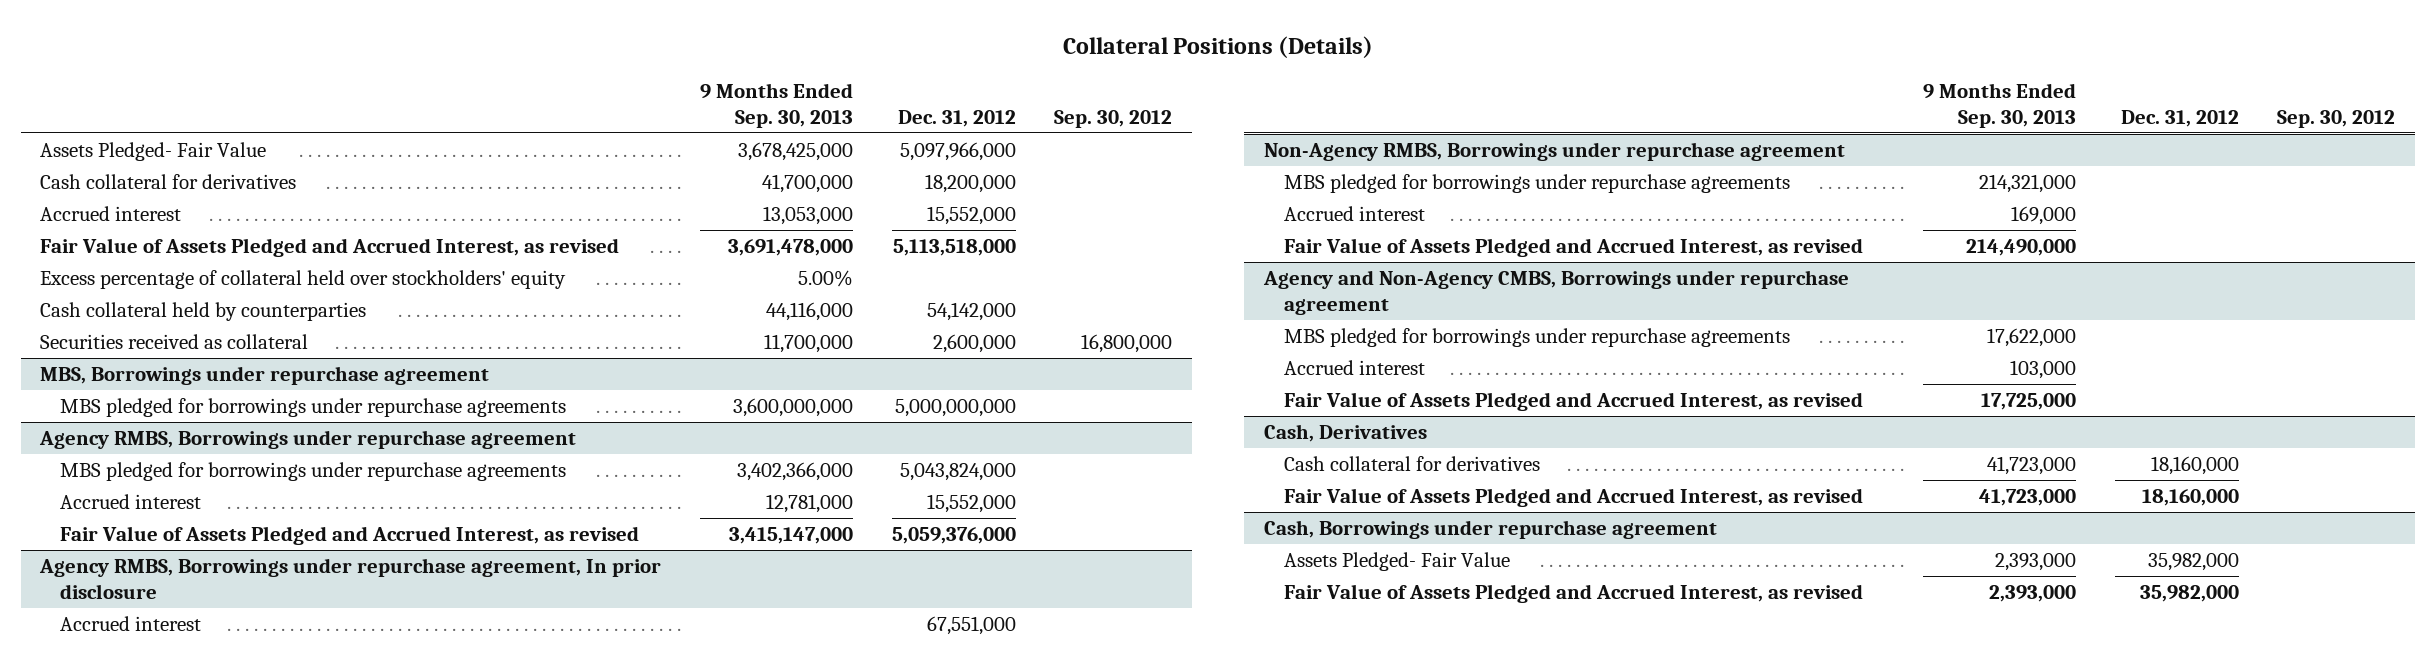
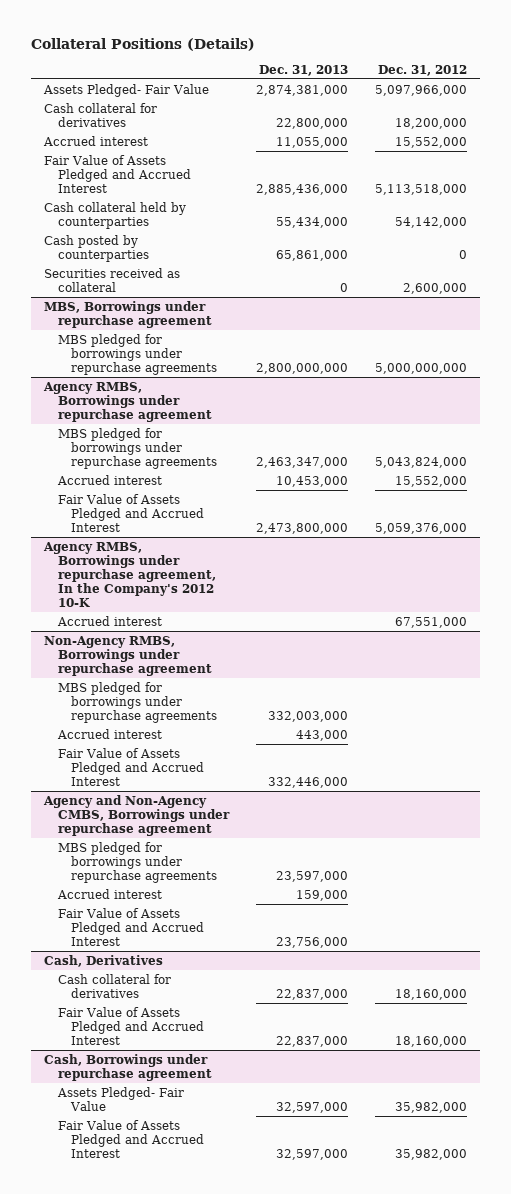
- | 9 Months Ended Sep. 30, 2013 | Dec. 31, 2012 | Sep. 30, 2012
+ | Dec. 31, 2013 | Dec. 31, 2012
- Fair Value of Assets Pledged and Accrued Interest, as revised | 3,691,478,000 | 5,113,518,000 |
- Excess percentage of collateral held over stockholders' equity | 5.00% | |
+ Fair Value of Assets Pledged and Accrued Interest | 2,885,436,000 | 5,113,518,000
+ Cash posted by counterparties | 65,861,000 | 0
@ Agency RMBS, Borrowings under repurchase agreement
- Fair Value of Assets Pledged and Accrued Interest, as revised | 3,415,147,000 | 5,059,376,000 |
- Agency RMBS, Borrowings under repurchase agreement, In prior disclosure
@ Agency RMBS, Borrowings under repurchase agreement
+ Fair Value of Assets Pledged and Accrued Interest | 2,473,800,000 | 5,059,376,000
+ Agency RMBS, Borrowings under repurchase agreement, In the Company's 2012 10-K
@ Non-Agency RMBS, Borrowings under repurchase agreement
- Fair Value of Assets Pledged and Accrued Interest, as revised | 214,490,000 | |
+ Fair Value of Assets Pledged and Accrued Interest | 332,446,000 |
@ Agency and Non-Agency CMBS, Borrowings under repurchase agreement
- Fair Value of Assets Pledged and Accrued Interest, as revised | 17,725,000 | |
+ Fair Value of Assets Pledged and Accrued Interest | 23,756,000 |
@ Cash, Derivatives
- Fair Value of Assets Pledged and Accrued Interest, as revised | 41,723,000 | 18,160,000 |
+ Fair Value of Assets Pledged and Accrued Interest | 22,837,000 | 18,160,000
@ Cash, Borrowings under repurchase agreement
- Fair Value of Assets Pledged and Accrued Interest, as revised | 2,393,000 | 35,982,000 |
+ Fair Value of Assets Pledged and Accrued Interest | 32,597,000 | 35,982,000

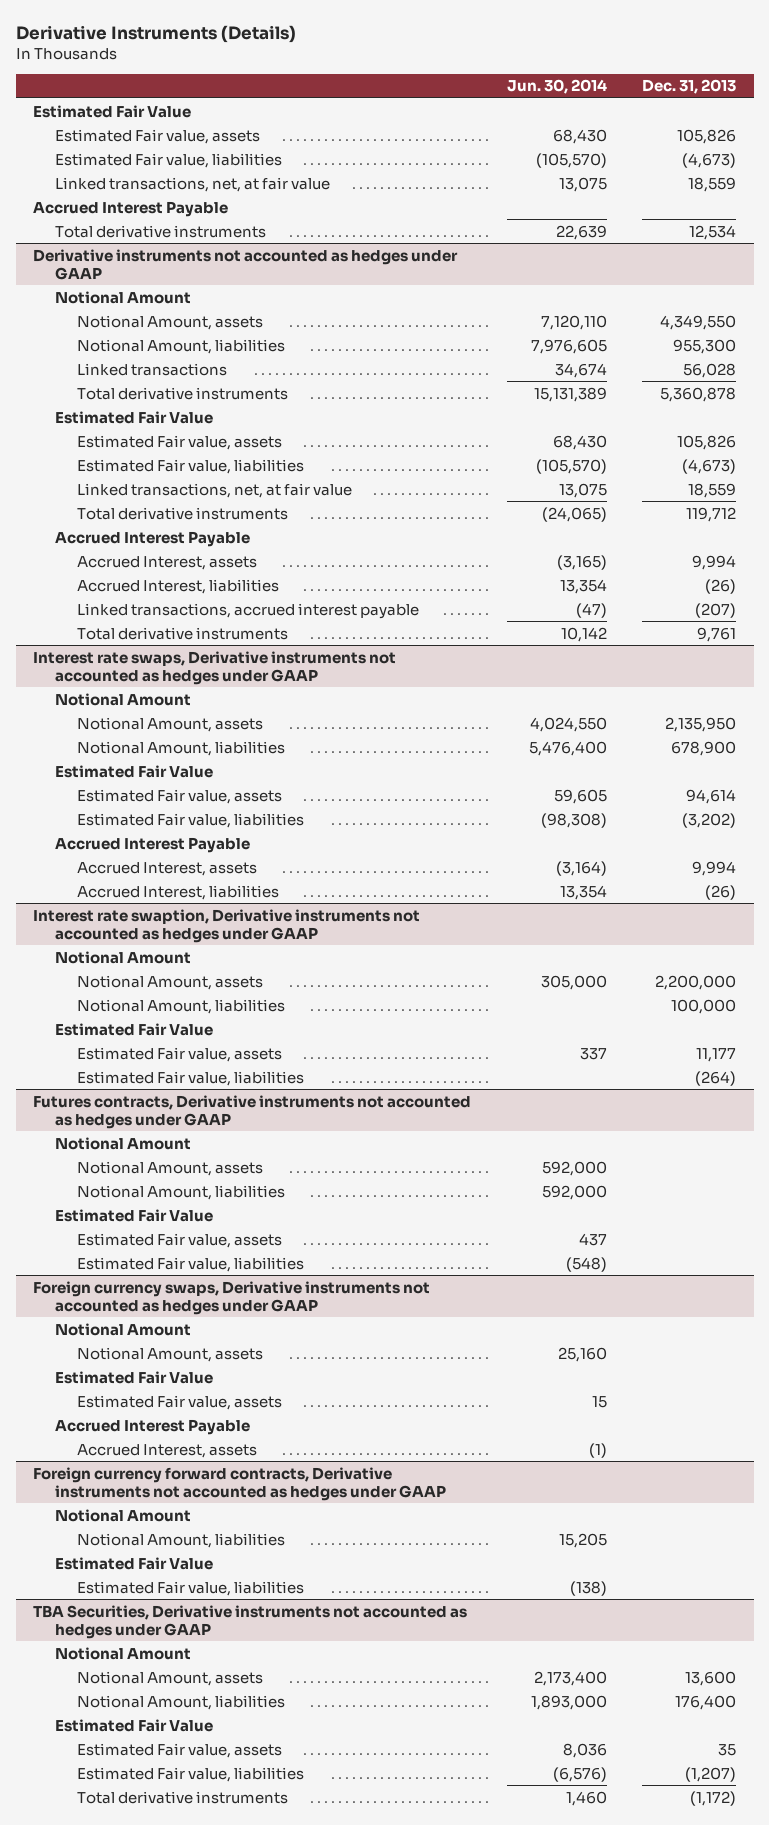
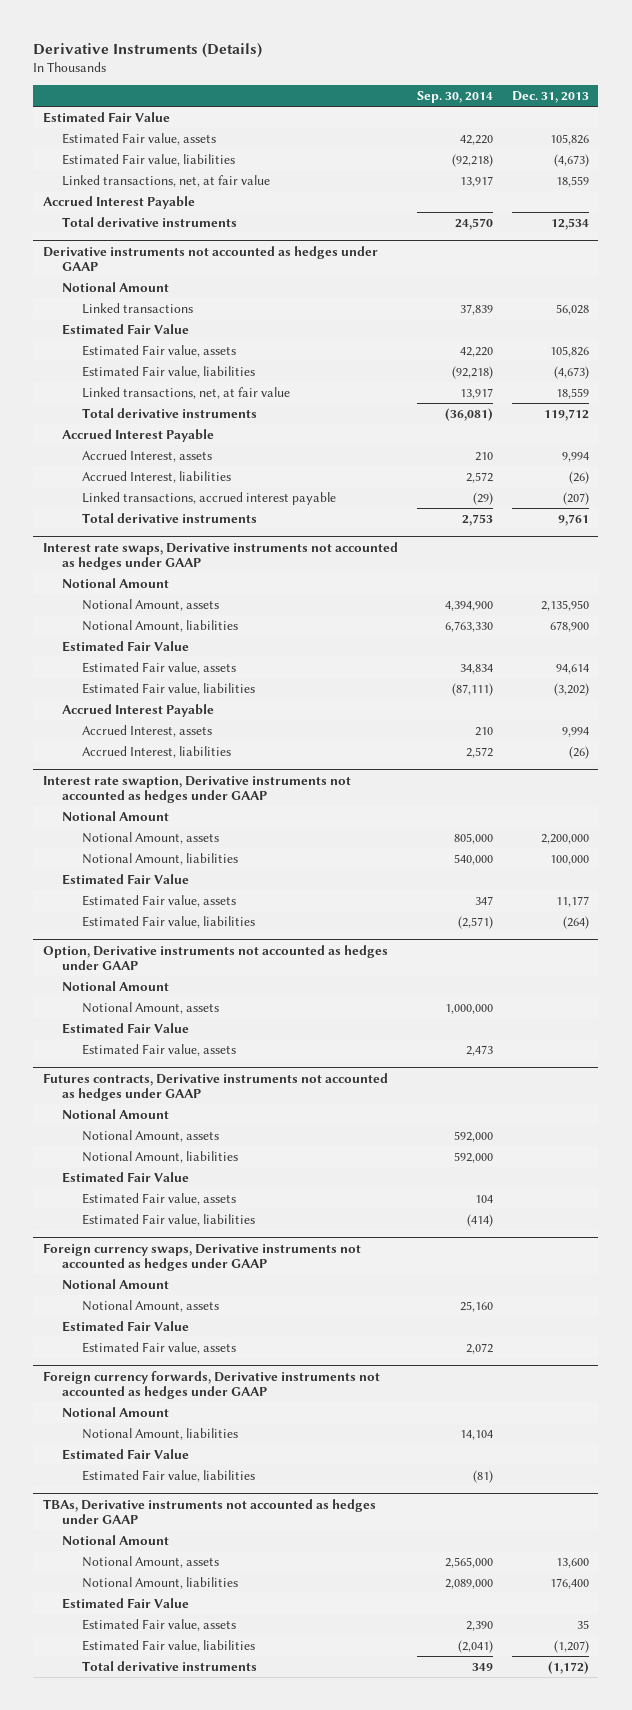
- | Jun. 30, 2014 | Dec. 31, 2013
+ | Sep. 30, 2014 | Dec. 31, 2013
@ Derivative instruments not accounted as hedges under GAAP
- Notional Amount, assets | 7,120,110 | 4,349,550
- Notional Amount, liabilities | 7,976,605 | 955,300
- Total derivative instruments | 15,131,389 | 5,360,878
+ Option, Derivative instruments not accounted as hedges under GAAP
+ Notional Amount
+ Notional Amount, assets | 1,000,000 |
+ Estimated Fair Value
+ Estimated Fair value, assets | 2,473 |
@ Foreign currency swaps, Derivative instruments not accounted as hedges under GAAP
- Accrued Interest Payable
- Accrued Interest, assets | (1) |
- Foreign currency forward contracts, Derivative instruments not accounted as hedges under GAAP
+ Foreign currency forwards, Derivative instruments not accounted as hedges under GAAP
- TBA Securities, Derivative instruments not accounted as hedges under GAAP
+ TBAs, Derivative instruments not accounted as hedges under GAAP

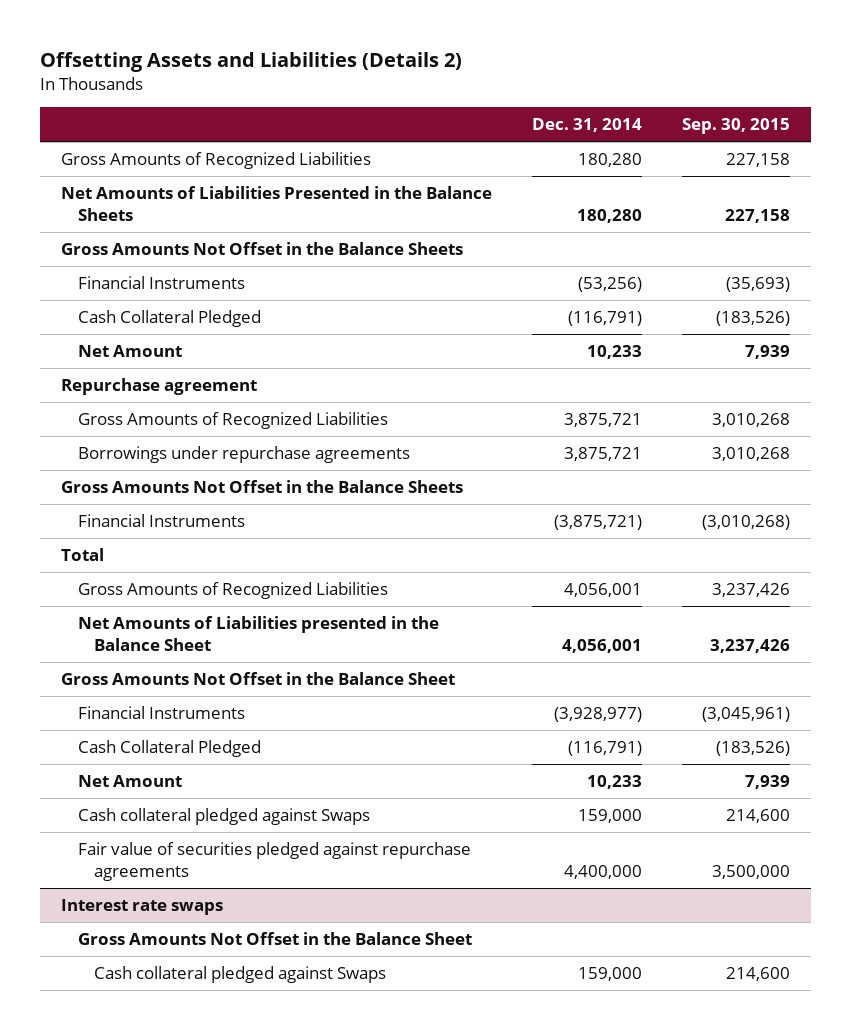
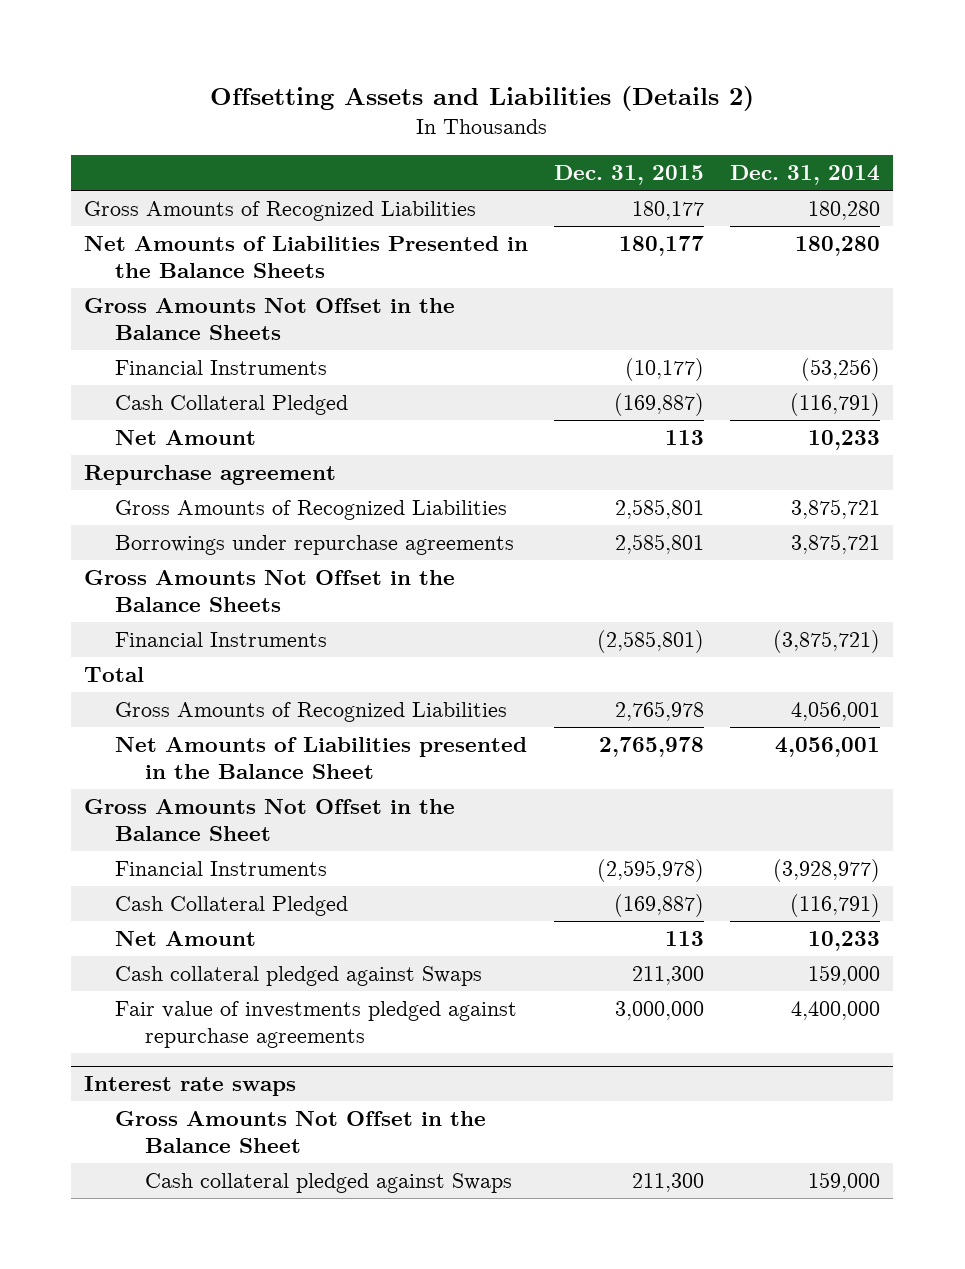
- | Dec. 31, 2014 | Sep. 30, 2015
+ | Dec. 31, 2015 | Dec. 31, 2014
- Fair value of securities pledged against repurchase agreements | 4,400,000 | 3,500,000
+ Fair value of investments pledged against repurchase agreements | 3,000,000 | 4,400,000

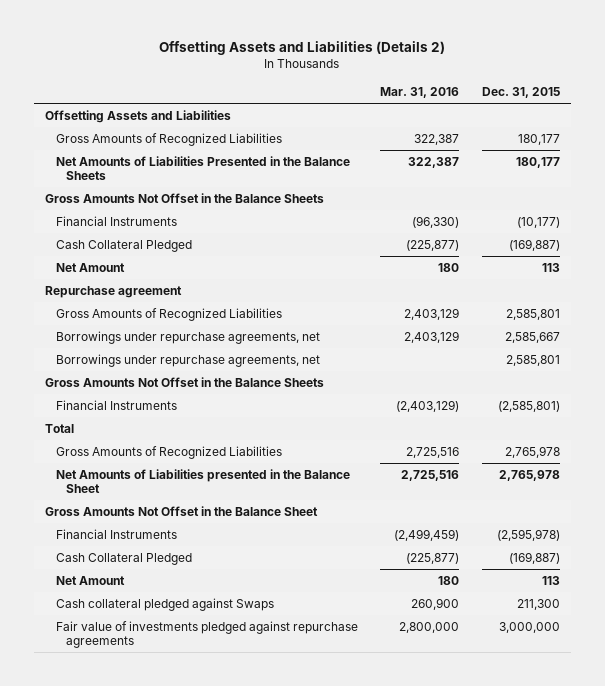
- | Dec. 31, 2015 | Dec. 31, 2014
+ | Mar. 31, 2016 | Dec. 31, 2015
+ Offsetting Assets and Liabilities
- Borrowings under repurchase agreements | 2,585,801 | 3,875,721
+ Borrowings under repurchase agreements, net | 2,403,129 | 2,585,667
+ Borrowings under repurchase agreements, net | | 2,585,801
- Interest rate swaps
- Gross Amounts Not Offset in the Balance Sheet
- Cash collateral pledged against Swaps | 211,300 | 159,000

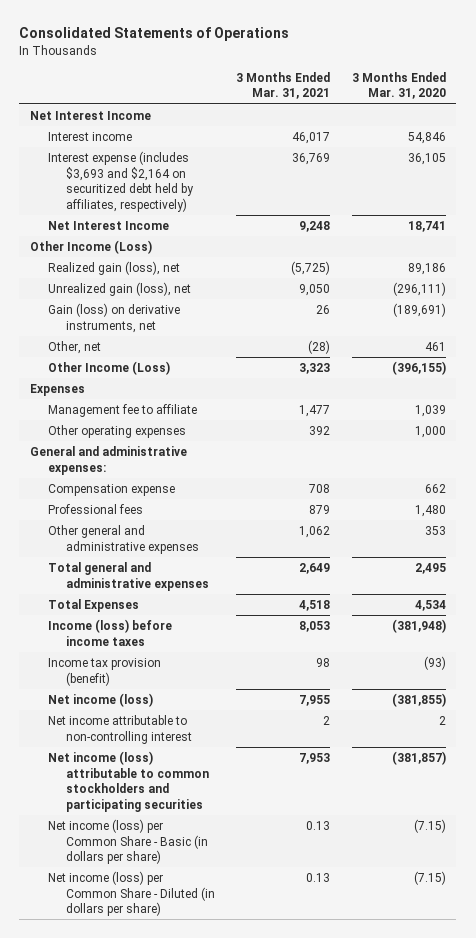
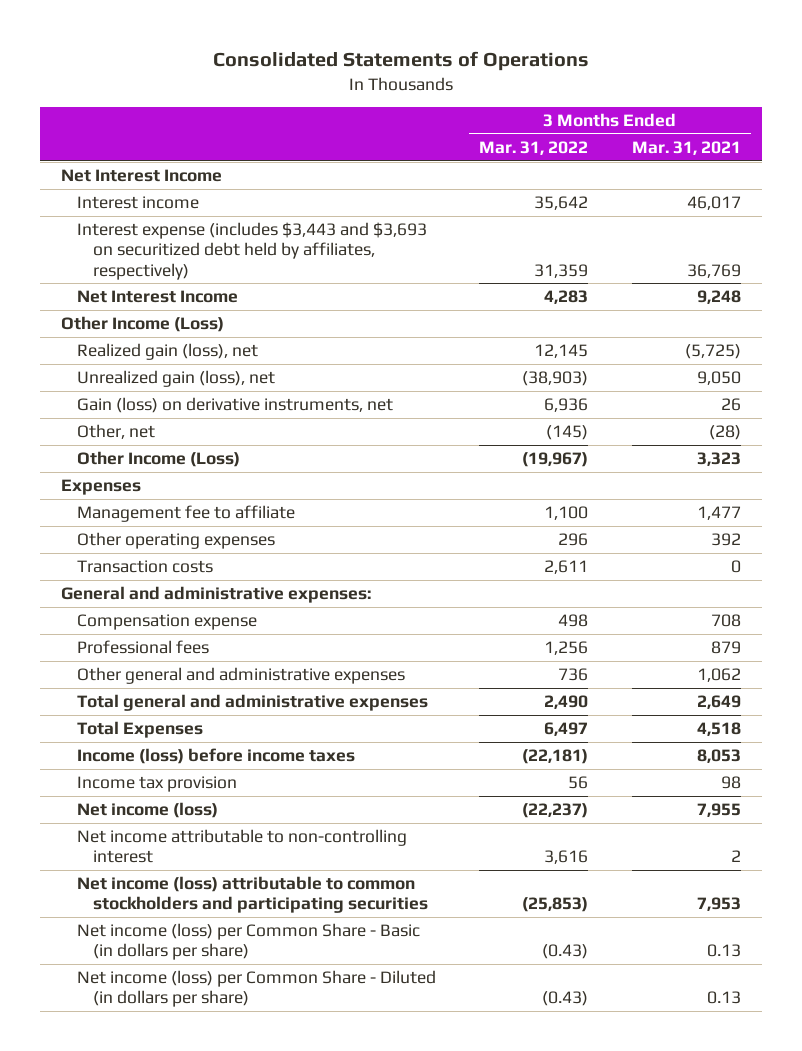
- | 3 Months Ended Mar. 31, 2021 | 3 Months Ended Mar. 31, 2020
+ | 3 Months Ended Mar. 31, 2022 | 3 Months Ended Mar. 31, 2021
- Interest expense (includes $3,693 and $2,164 on securitized debt held by affiliates, respectively) | 36,769 | 36,105
+ Interest expense (includes $3,443 and $3,693 on securitized debt held by affiliates, respectively) | 31,359 | 36,769
+ Transaction costs | 2,611 | 0
- Income tax provision (benefit) | 98 | (93)
+ Income tax provision | 56 | 98

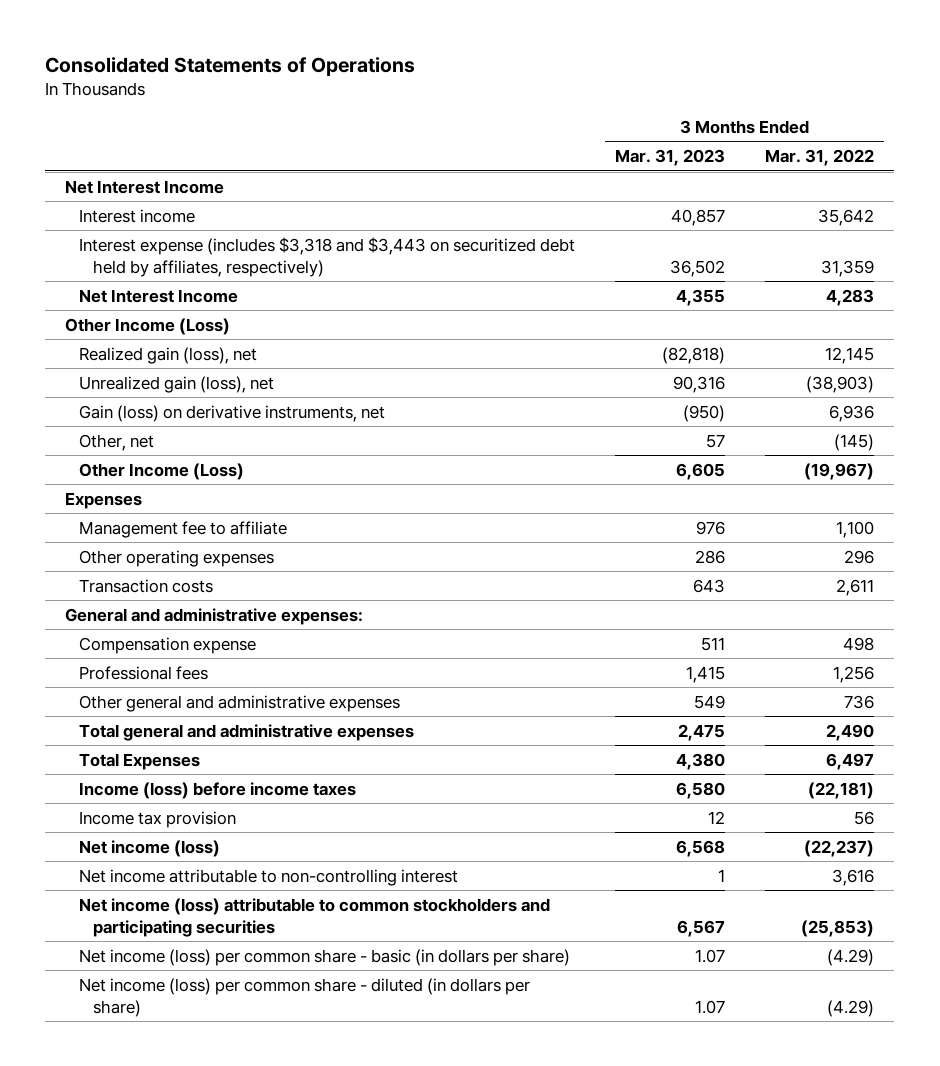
- | 3 Months Ended Mar. 31, 2022 | 3 Months Ended Mar. 31, 2021
+ | 3 Months Ended Mar. 31, 2023 | 3 Months Ended Mar. 31, 2022
- Interest expense (includes $3,443 and $3,693 on securitized debt held by affiliates, respectively) | 31,359 | 36,769
+ Interest expense (includes $3,318 and $3,443 on securitized debt held by affiliates, respectively) | 36,502 | 31,359
- Net income (loss) per Common Share - Basic (in dollars per share) | (0.43) | 0.13
- Net income (loss) per Common Share - Diluted (in dollars per share) | (0.43) | 0.13
+ Net income (loss) per common share - basic (in dollars per share) | 1.07 | (4.29)
+ Net income (loss) per common share - diluted (in dollars per share) | 1.07 | (4.29)

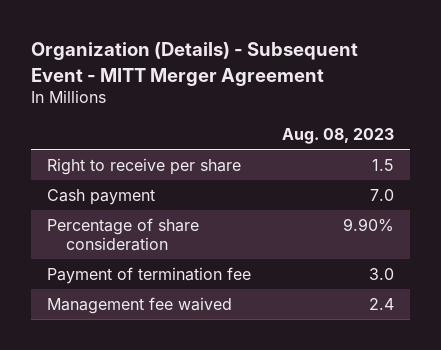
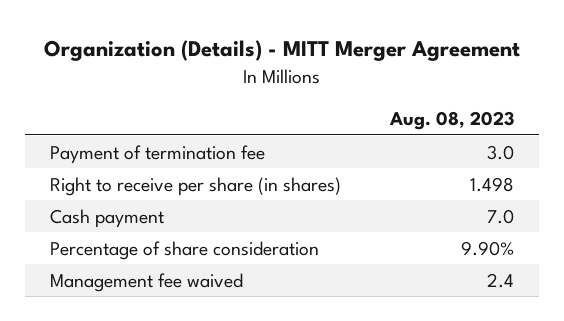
- Organization (Details) - Subsequent Event - MITT Merger Agreement
+ Organization (Details) - MITT Merger Agreement
- Right to receive per share | 1.5
moved up: Payment of termination fee | 3.0
+ Right to receive per share (in shares) | 1.498

